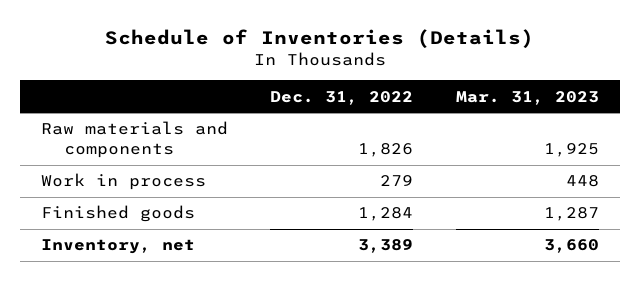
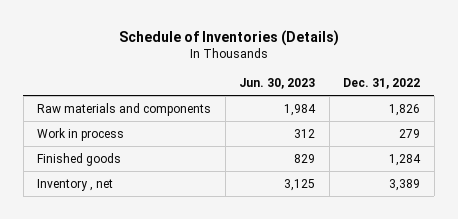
- | Dec. 31, 2022 | Mar. 31, 2023
+ | Jun. 30, 2023 | Dec. 31, 2022
- Inventory, net | 3,389 | 3,660
+ Inventory , net | 3,125 | 3,389

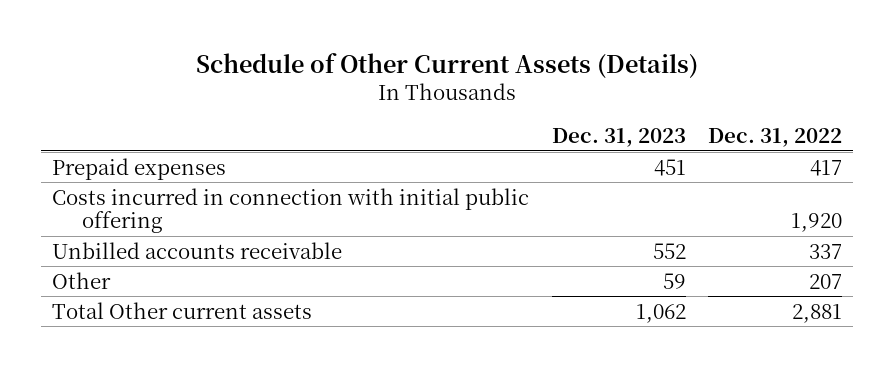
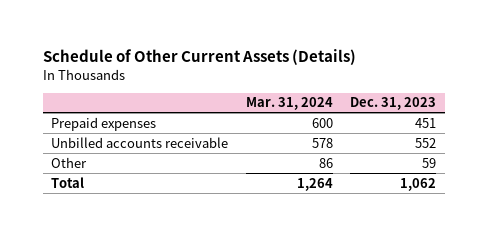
- | Dec. 31, 2023 | Dec. 31, 2022
+ | Mar. 31, 2024 | Dec. 31, 2023
- Costs incurred in connection with initial public offering | | 1,920
- Total Other current assets | 1,062 | 2,881
+ Total | 1,264 | 1,062

